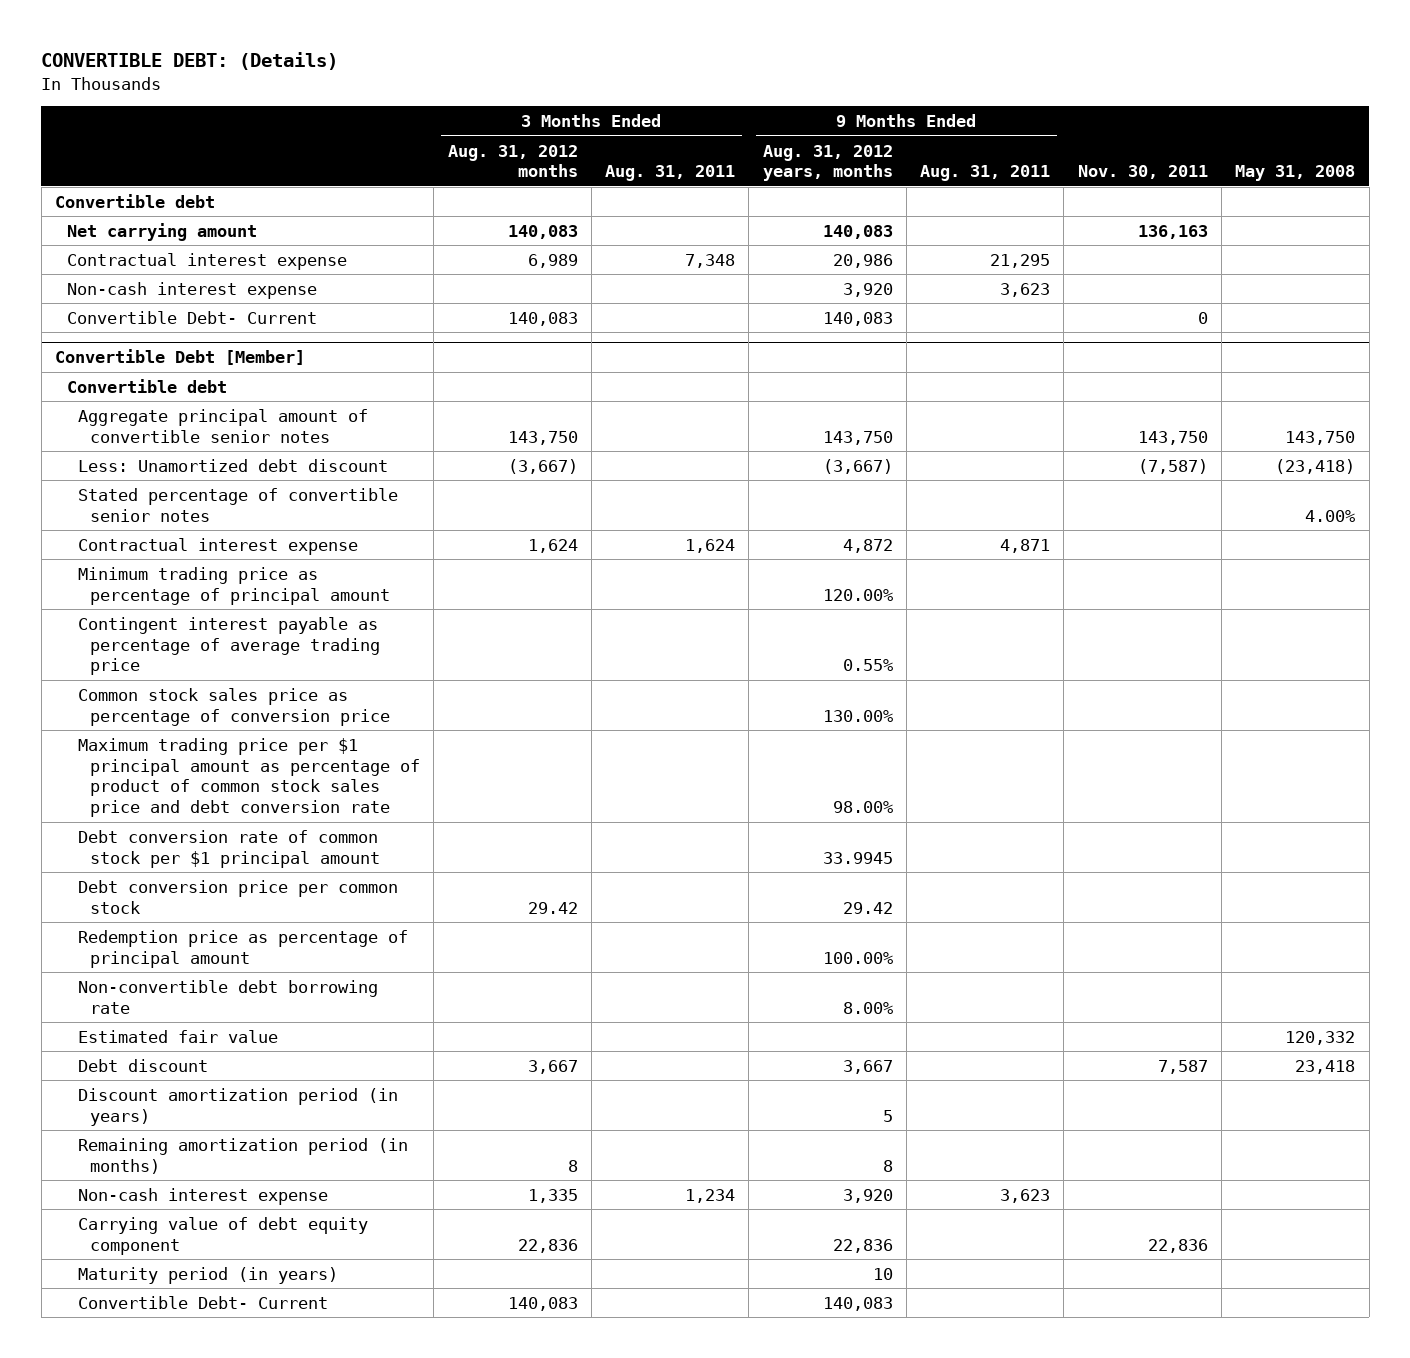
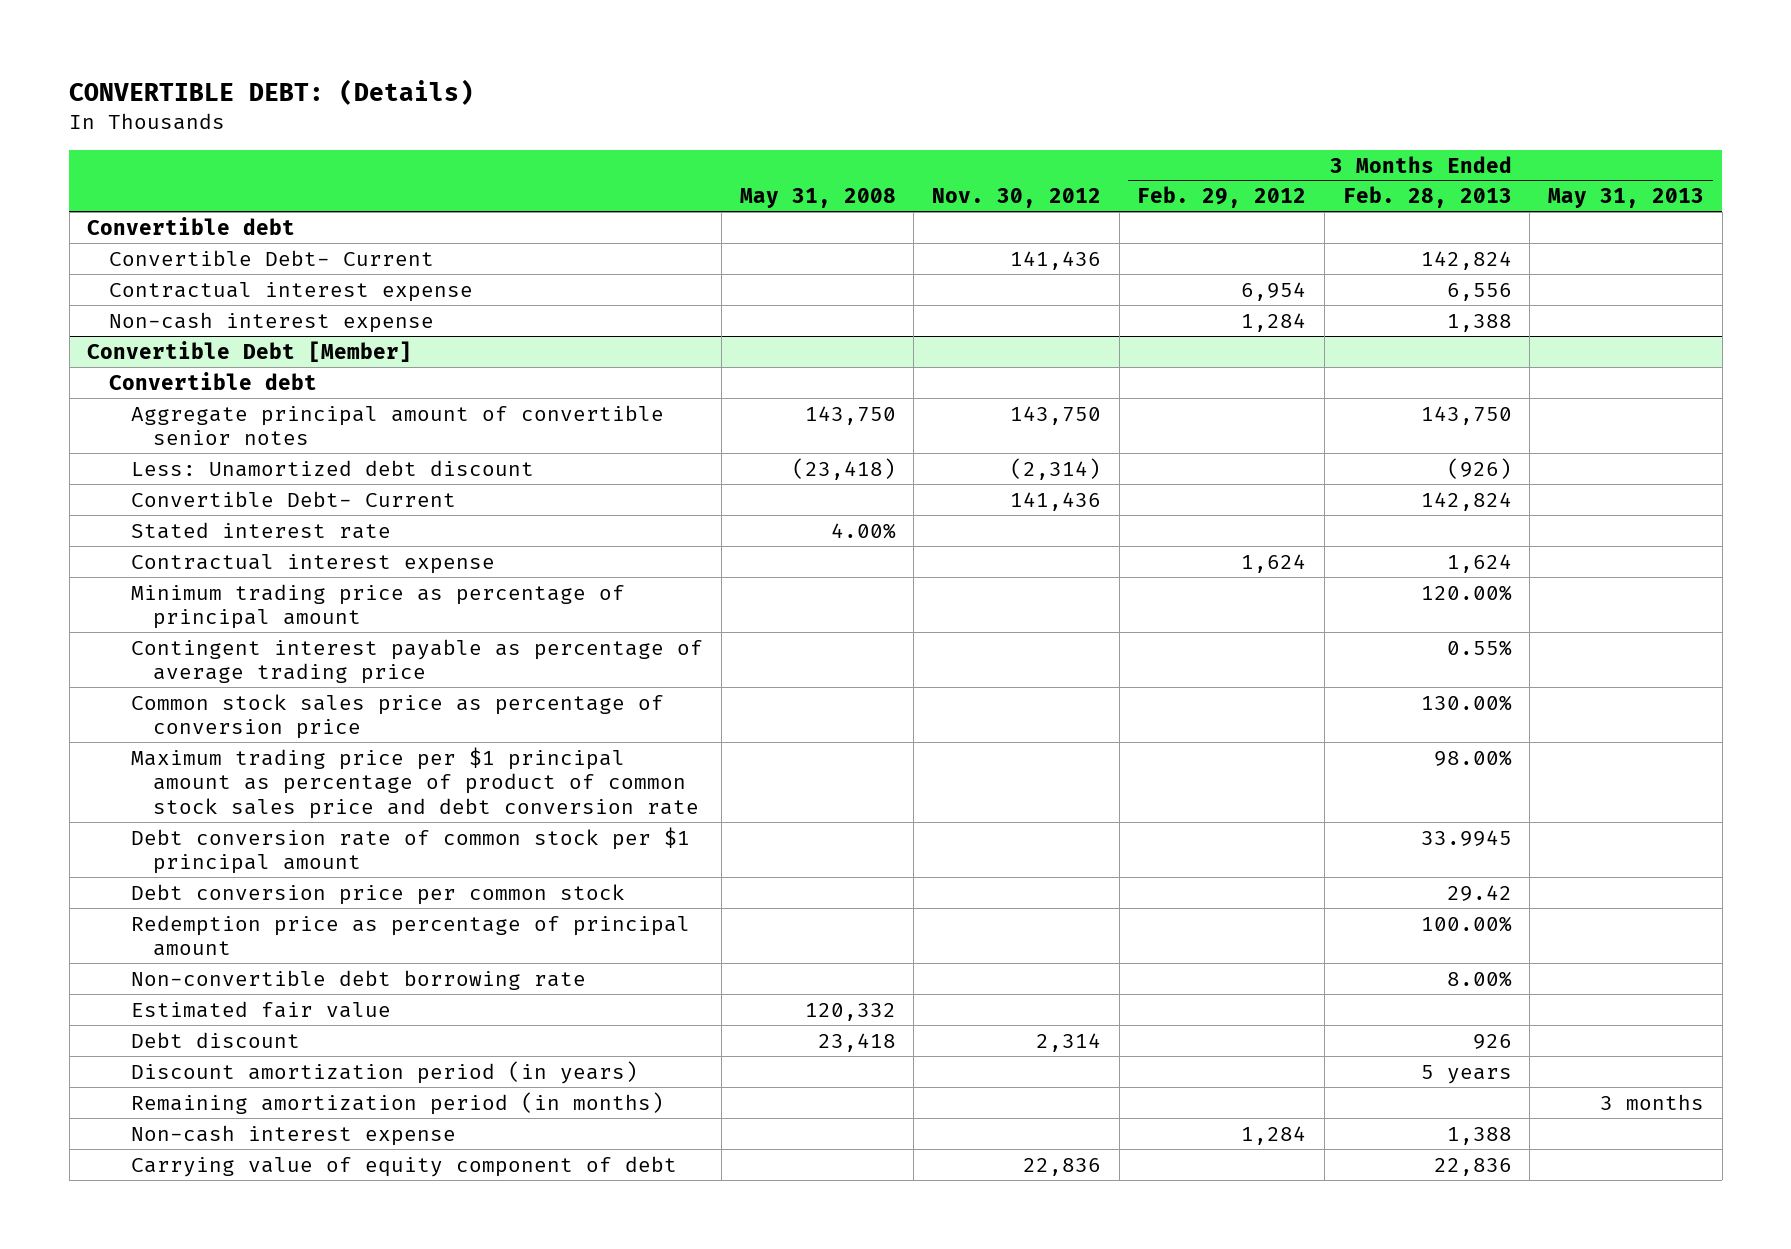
- | 3 Months Ended Aug. 31, 2012 months | 3 Months Ended Aug. 31, 2011 | 9 Months Ended Aug. 31, 2012 years, months | 9 Months Ended Aug. 31, 2011 | Nov. 30, 2011 | May 31, 2008
+ | May 31, 2008 | Nov. 30, 2012 | 3 Months Ended Feb. 29, 2012 | 3 Months Ended Feb. 28, 2013 | 3 Months Ended May 31, 2013
- Net carrying amount | 140,083 | | 140,083 | | 136,163 |
moved up: Convertible Debt- Current | | 141,436 | | 142,824 |
@ Convertible Debt [Member]
- Stated percentage of convertible senior notes | | | | | | 4.00%
moved up: Convertible Debt- Current | | 141,436 | | 142,824 |
+ Stated interest rate | 4.00% | | | |
- Carrying value of debt equity component | 22,836 | | 22,836 | | 22,836 |
- Maturity period (in years) | | | 10 | | |
+ Carrying value of equity component of debt | | 22,836 | | 22,836 |

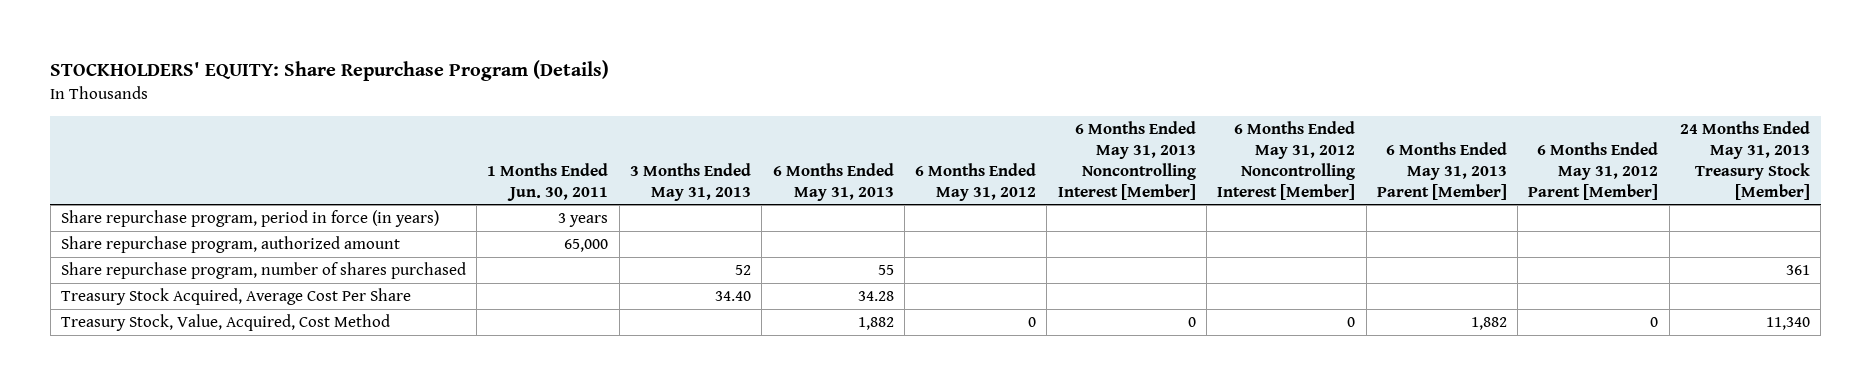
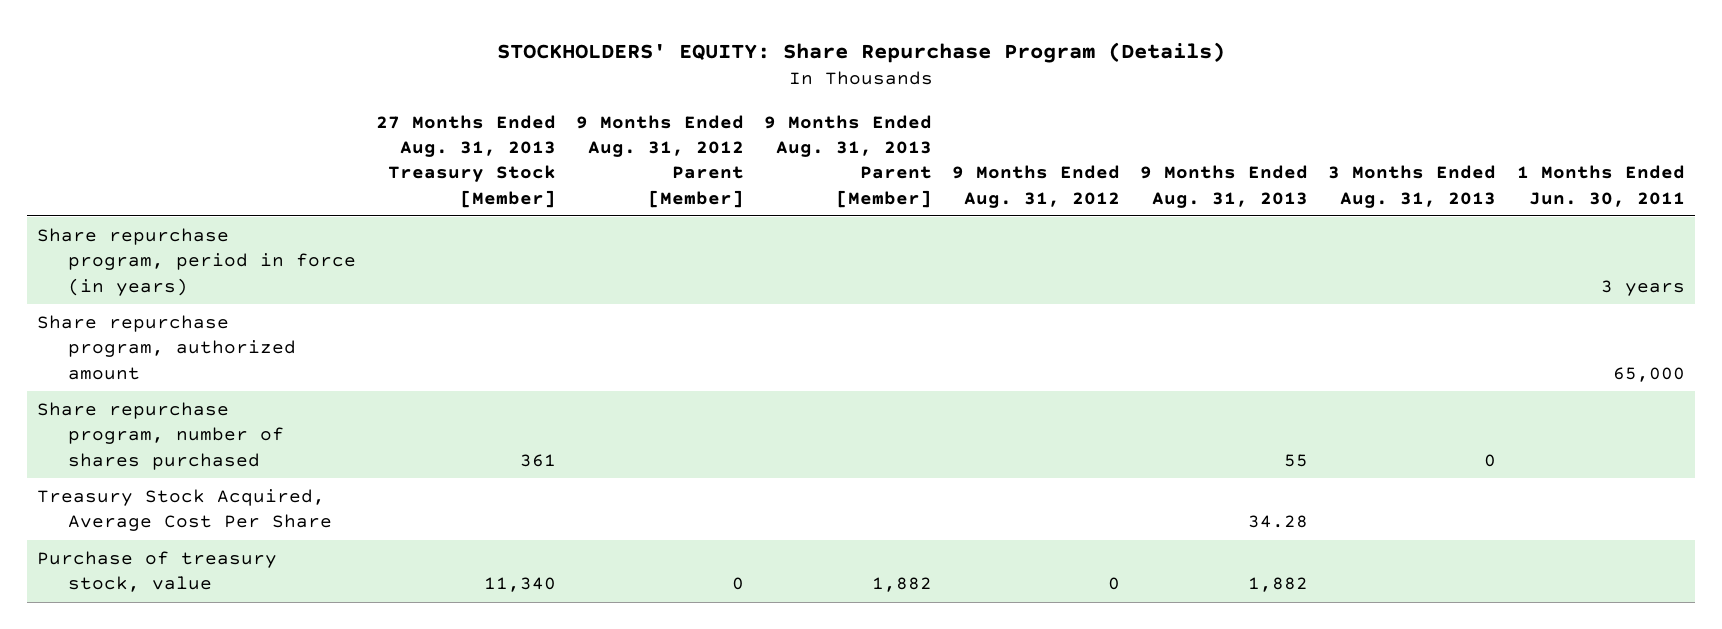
- | 1 Months Ended Jun. 30, 2011 | 3 Months Ended May 31, 2013 | 6 Months Ended May 31, 2013 | 6 Months Ended May 31, 2012 | 6 Months Ended May 31, 2013 Noncontrolling Interest [Member] | 6 Months Ended May 31, 2012 Noncontrolling Interest [Member] | 6 Months Ended May 31, 2013 Parent [Member] | 6 Months Ended May 31, 2012 Parent [Member] | 24 Months Ended May 31, 2013 Treasury Stock [Member]
+ | 27 Months Ended Aug. 31, 2013 Treasury Stock [Member] | 9 Months Ended Aug. 31, 2012 Parent [Member] | 9 Months Ended Aug. 31, 2013 Parent [Member] | 9 Months Ended Aug. 31, 2012 | 9 Months Ended Aug. 31, 2013 | 3 Months Ended Aug. 31, 2013 | 1 Months Ended Jun. 30, 2011
- Treasury Stock, Value, Acquired, Cost Method | | | 1,882 | 0 | 0 | 0 | 1,882 | 0 | 11,340
+ Purchase of treasury stock, value | 11,340 | 0 | 1,882 | 0 | 1,882 | |

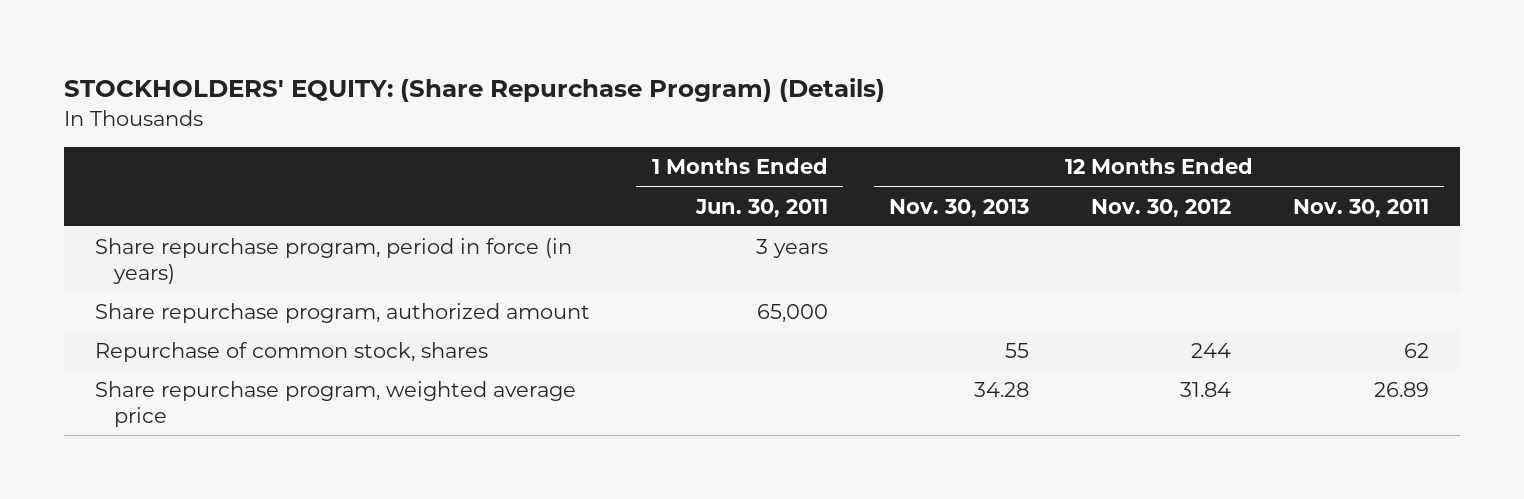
- STOCKHOLDERS' EQUITY: Share Repurchase Program (Details)
+ STOCKHOLDERS' EQUITY: (Share Repurchase Program) (Details)
- | 27 Months Ended Aug. 31, 2013 Treasury Stock [Member] | 9 Months Ended Aug. 31, 2012 Parent [Member] | 9 Months Ended Aug. 31, 2013 Parent [Member] | 9 Months Ended Aug. 31, 2012 | 9 Months Ended Aug. 31, 2013 | 3 Months Ended Aug. 31, 2013 | 1 Months Ended Jun. 30, 2011
+ | 1 Months Ended Jun. 30, 2011 | 12 Months Ended Nov. 30, 2013 | 12 Months Ended Nov. 30, 2012 | 12 Months Ended Nov. 30, 2011
- Share repurchase program, number of shares purchased | 361 | | | | 55 | 0 |
- Treasury Stock Acquired, Average Cost Per Share | | | | | 34.28 | |
- Purchase of treasury stock, value | 11,340 | 0 | 1,882 | 0 | 1,882 | |
+ Repurchase of common stock, shares | | 55 | 244 | 62
+ Share repurchase program, weighted average price | | 34.28 | 31.84 | 26.89

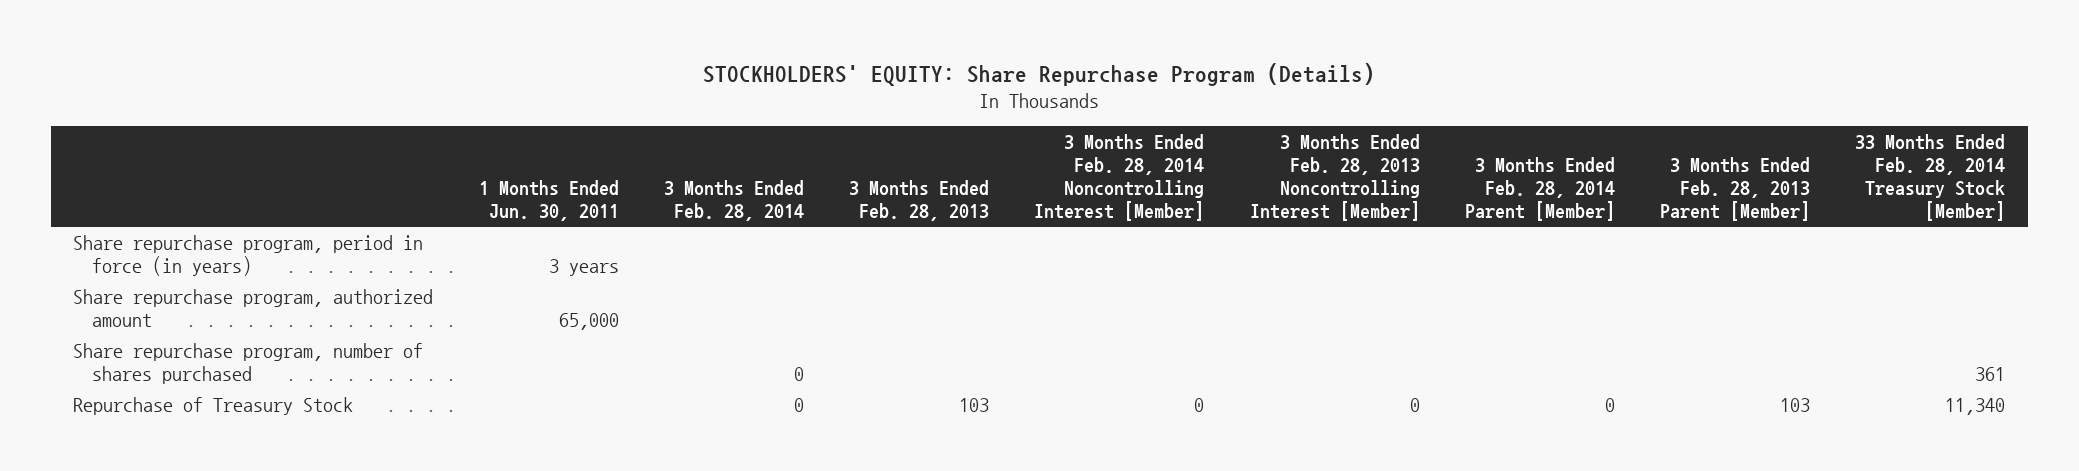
- STOCKHOLDERS' EQUITY: (Share Repurchase Program) (Details)
+ STOCKHOLDERS' EQUITY: Share Repurchase Program (Details)
- | 1 Months Ended Jun. 30, 2011 | 12 Months Ended Nov. 30, 2013 | 12 Months Ended Nov. 30, 2012 | 12 Months Ended Nov. 30, 2011
+ | 1 Months Ended Jun. 30, 2011 | 3 Months Ended Feb. 28, 2014 | 3 Months Ended Feb. 28, 2013 | 3 Months Ended Feb. 28, 2014 Noncontrolling Interest [Member] | 3 Months Ended Feb. 28, 2013 Noncontrolling Interest [Member] | 3 Months Ended Feb. 28, 2014 Parent [Member] | 3 Months Ended Feb. 28, 2013 Parent [Member] | 33 Months Ended Feb. 28, 2014 Treasury Stock [Member]
- Repurchase of common stock, shares | | 55 | 244 | 62
- Share repurchase program, weighted average price | | 34.28 | 31.84 | 26.89
+ Share repurchase program, number of shares purchased | | 0 | | | | | | 361
+ Repurchase of Treasury Stock | | 0 | 103 | 0 | 0 | 0 | 103 | 11,340

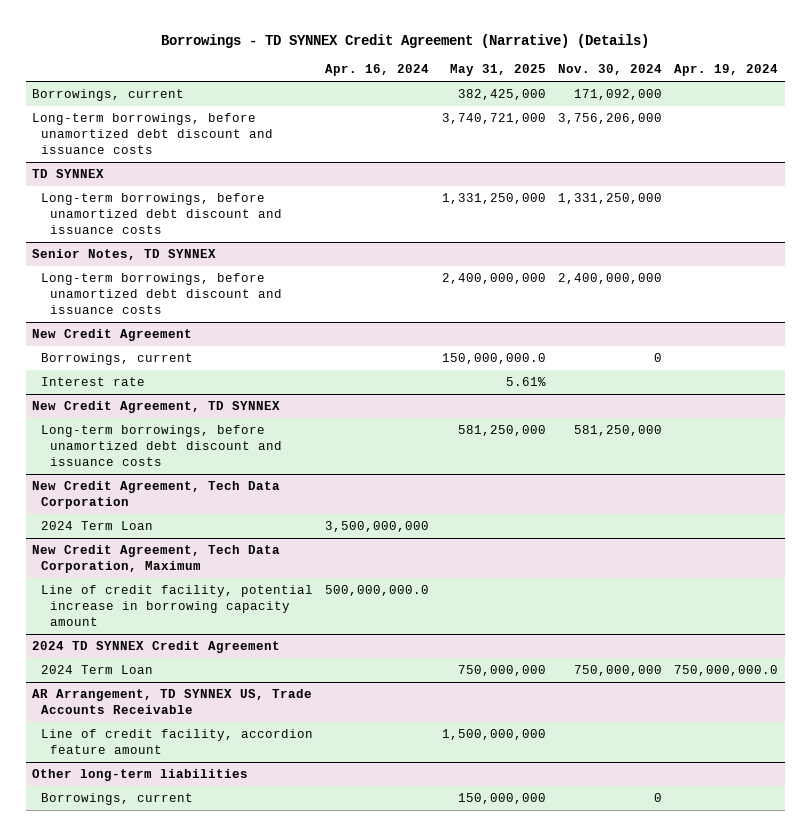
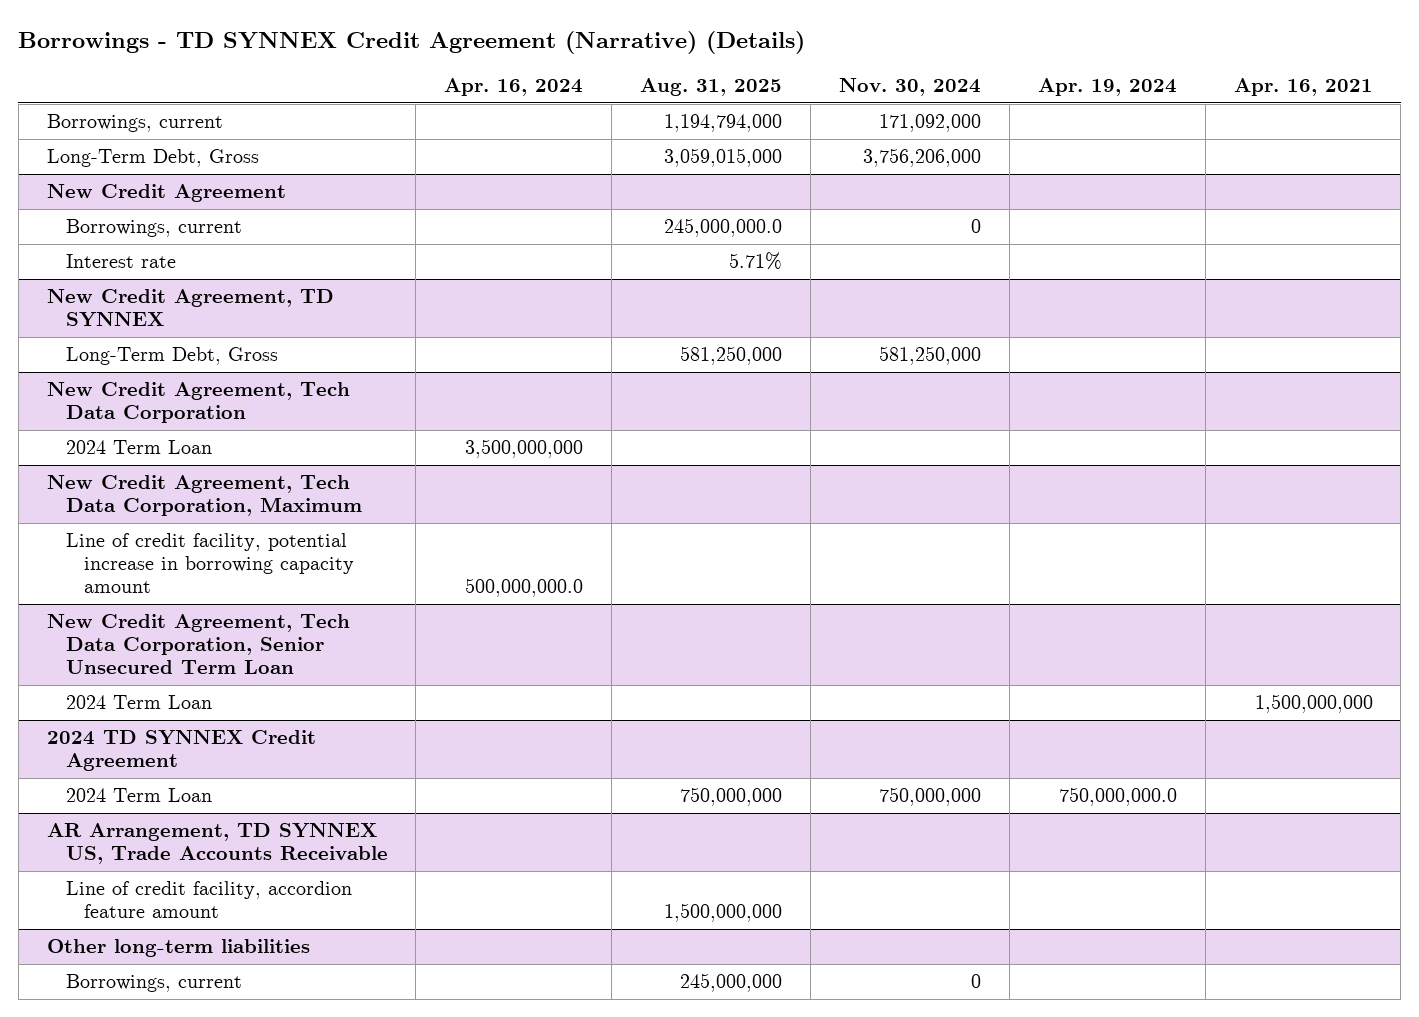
- | Apr. 16, 2024 | May 31, 2025 | Nov. 30, 2024 | Apr. 19, 2024
+ | Apr. 16, 2024 | Aug. 31, 2025 | Nov. 30, 2024 | Apr. 19, 2024 | Apr. 16, 2021
- Long-term borrowings, before unamortized debt discount and issuance costs | | 3,740,721,000 | 3,756,206,000 |
- TD SYNNEX
- Long-term borrowings, before unamortized debt discount and issuance costs | | 1,331,250,000 | 1,331,250,000 |
- Senior Notes, TD SYNNEX
- Long-term borrowings, before unamortized debt discount and issuance costs | | 2,400,000,000 | 2,400,000,000 |
+ Long-Term Debt, Gross | | 3,059,015,000 | 3,756,206,000 | |
@ New Credit Agreement, TD SYNNEX
- Long-term borrowings, before unamortized debt discount and issuance costs | | 581,250,000 | 581,250,000 |
+ Long-Term Debt, Gross | | 581,250,000 | 581,250,000 | |
+ New Credit Agreement, Tech Data Corporation, Senior Unsecured Term Loan
+ 2024 Term Loan | | | | | 1,500,000,000

